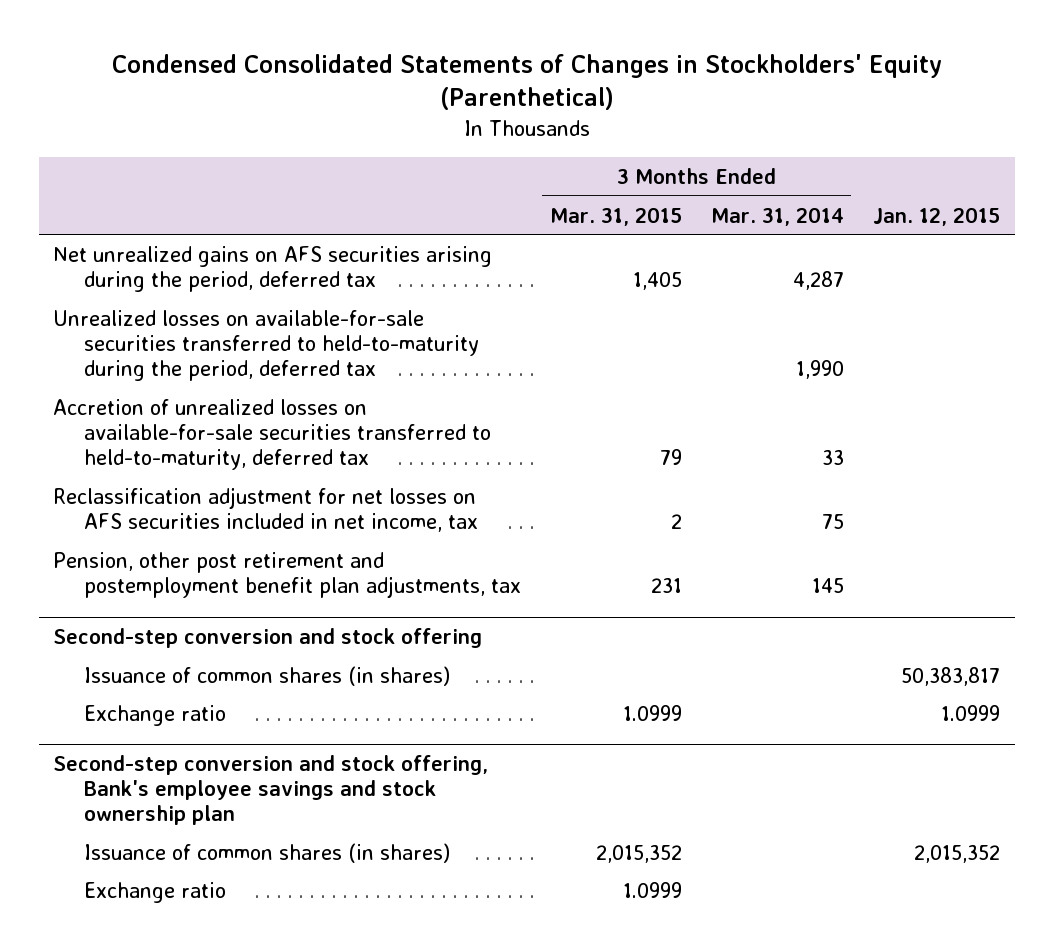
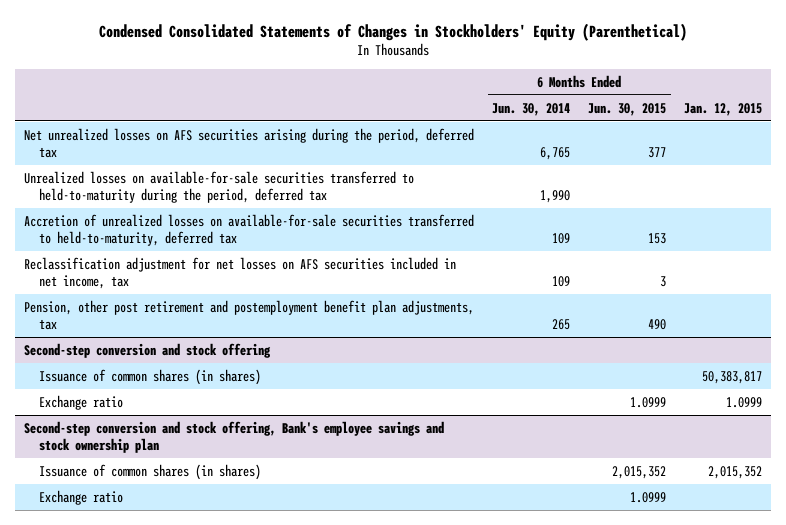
- | 3 Months Ended Mar. 31, 2015 | 3 Months Ended Mar. 31, 2014 | Jan. 12, 2015
+ | 6 Months Ended Jun. 30, 2014 | 6 Months Ended Jun. 30, 2015 | Jan. 12, 2015
- Net unrealized gains on AFS securities arising during the period, deferred tax | 1,405 | 4,287 |
+ Net unrealized losses on AFS securities arising during the period, deferred tax | 6,765 | 377 |

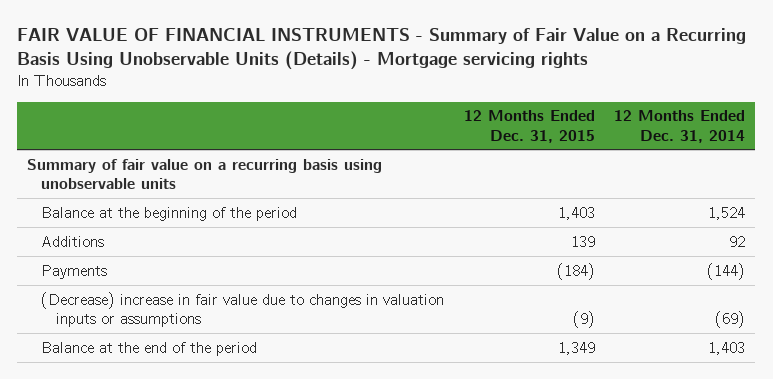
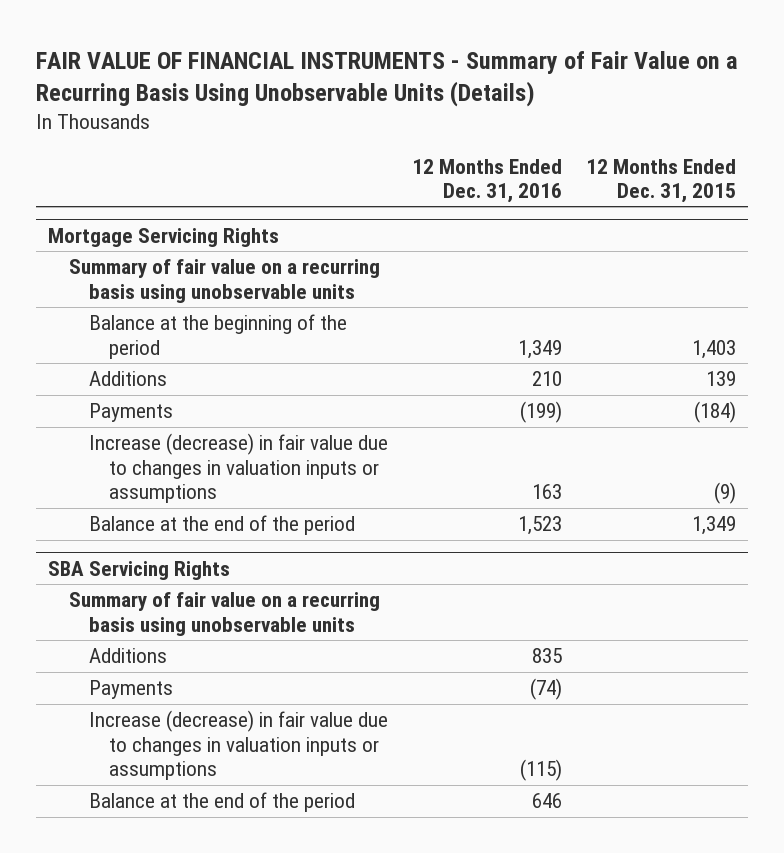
- FAIR VALUE OF FINANCIAL INSTRUMENTS - Summary of Fair Value on a Recurring Basis Using Unobservable Units (Details) - Mortgage servicing rights
+ FAIR VALUE OF FINANCIAL INSTRUMENTS - Summary of Fair Value on a Recurring Basis Using Unobservable Units (Details)
- | 12 Months Ended Dec. 31, 2015 | 12 Months Ended Dec. 31, 2014
+ | 12 Months Ended Dec. 31, 2016 | 12 Months Ended Dec. 31, 2015
+ Mortgage Servicing Rights
- (Decrease) increase in fair value due to changes in valuation inputs or assumptions | (9) | (69)
+ Increase (decrease) in fair value due to changes in valuation inputs or assumptions | 163 | (9)
+ SBA Servicing Rights
+ Summary of fair value on a recurring basis using unobservable units
+ Additions | 835 |
+ Payments | (74) |
+ Increase (decrease) in fair value due to changes in valuation inputs or assumptions | (115) |
+ Balance at the end of the period | 646 |

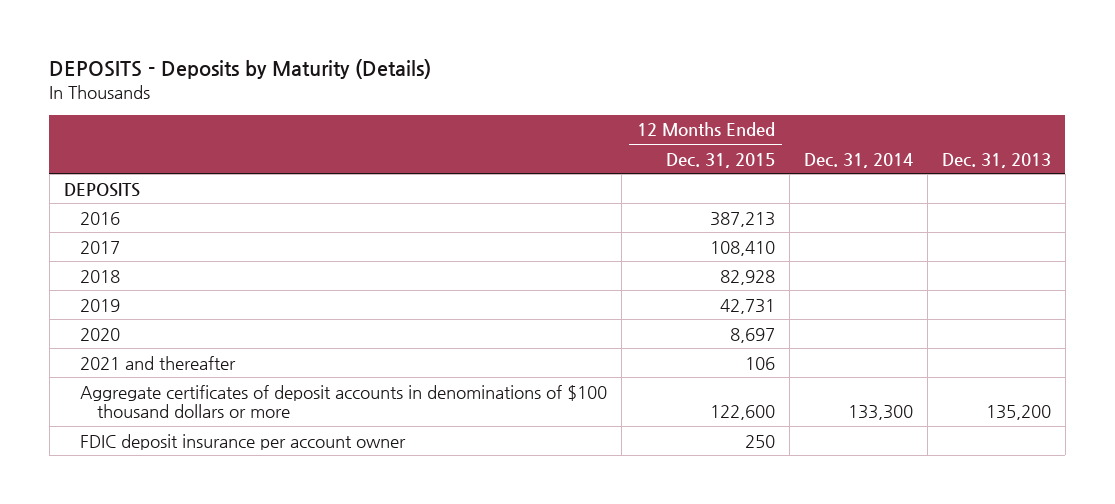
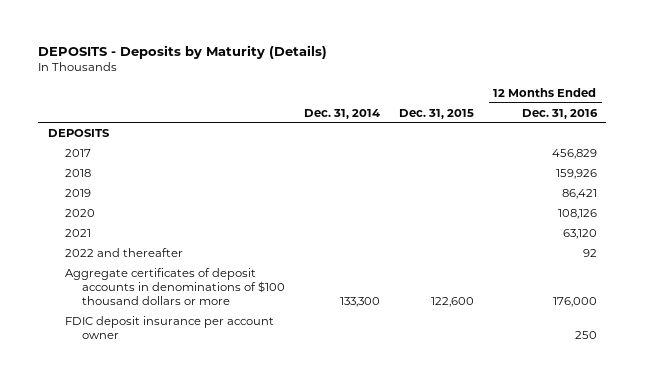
- | 12 Months Ended Dec. 31, 2015 | Dec. 31, 2014 | Dec. 31, 2013
+ | Dec. 31, 2014 | Dec. 31, 2015 | 12 Months Ended Dec. 31, 2016
- 2016 | 387,213 | |
- 2021 and thereafter | 106 | |
+ 2021 | | | 63,120
+ 2022 and thereafter | | | 92

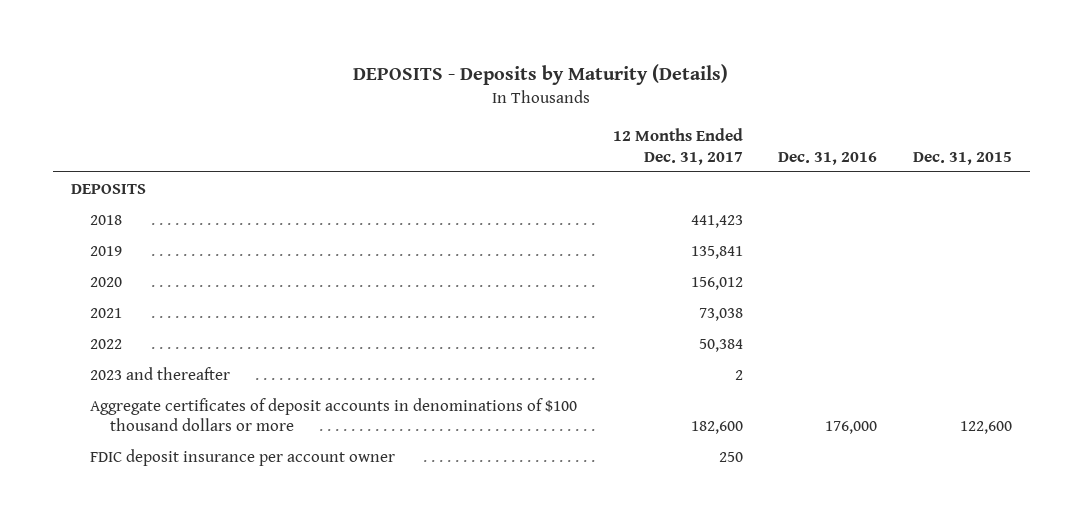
- | Dec. 31, 2014 | Dec. 31, 2015 | 12 Months Ended Dec. 31, 2016
+ | 12 Months Ended Dec. 31, 2017 | Dec. 31, 2016 | Dec. 31, 2015
- 2017 | | | 456,829
- 2022 and thereafter | | | 92
+ 2022 | 50,384 | |
+ 2023 and thereafter | 2 | |

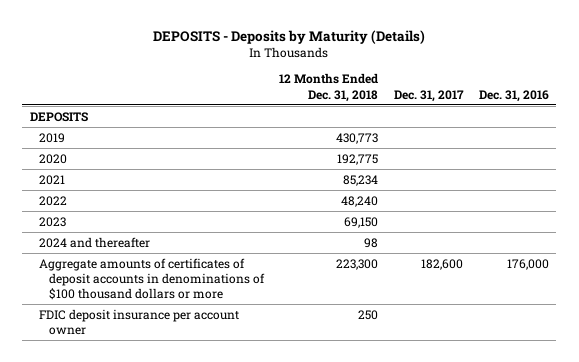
- | 12 Months Ended Dec. 31, 2017 | Dec. 31, 2016 | Dec. 31, 2015
+ | 12 Months Ended Dec. 31, 2018 | Dec. 31, 2017 | Dec. 31, 2016
- 2018 | 441,423 | |
- 2023 and thereafter | 2 | |
- Aggregate certificates of deposit accounts in denominations of $100 thousand dollars or more | 182,600 | 176,000 | 122,600
+ 2023 | 69,150 | |
+ 2024 and thereafter | 98 | |
+ Aggregate amounts of certificates of deposit accounts in denominations of $100 thousand dollars or more | 223,300 | 182,600 | 176,000

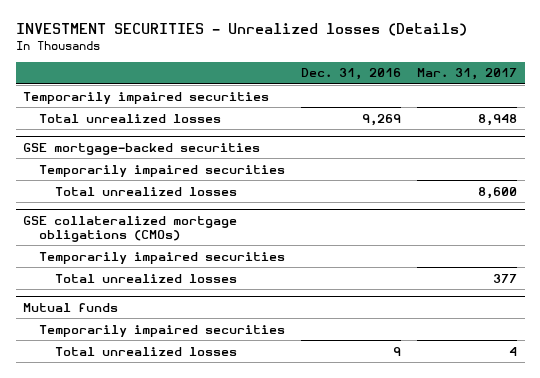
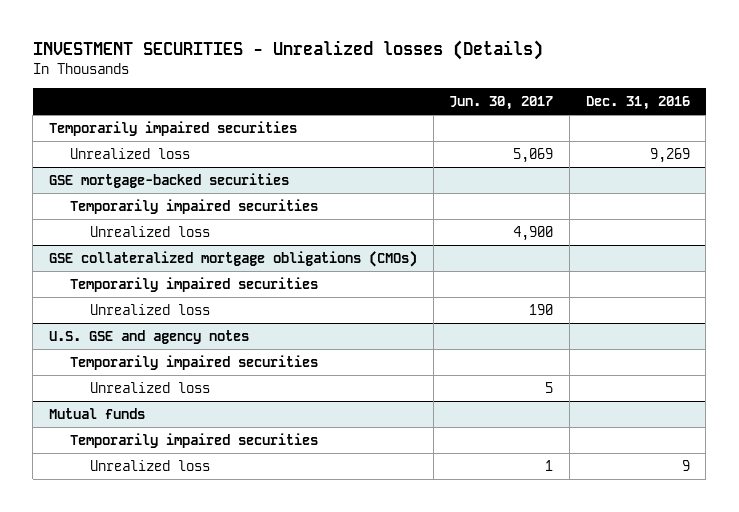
- | Dec. 31, 2016 | Mar. 31, 2017
+ | Jun. 30, 2017 | Dec. 31, 2016
- Total unrealized losses | 9,269 | 8,948
+ Unrealized loss | 5,069 | 9,269
@ GSE mortgage-backed securities
- Total unrealized losses | | 8,600
+ Unrealized loss | 4,900 |
@ GSE collateralized mortgage obligations (CMOs)
- Total unrealized losses | | 377
+ Unrealized loss | 190 |
+ U.S. GSE and agency notes
+ Temporarily impaired securities
+ Unrealized loss | 5 |
@ Mutual funds
- Total unrealized losses | 9 | 4
+ Unrealized loss | 1 | 9

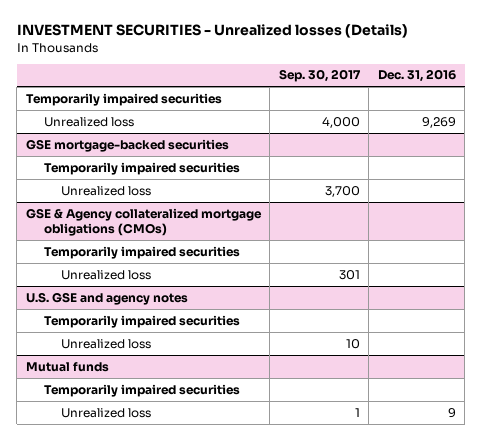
- | Jun. 30, 2017 | Dec. 31, 2016
+ | Sep. 30, 2017 | Dec. 31, 2016
- GSE collateralized mortgage obligations (CMOs)
+ GSE & Agency collateralized mortgage obligations (CMOs)

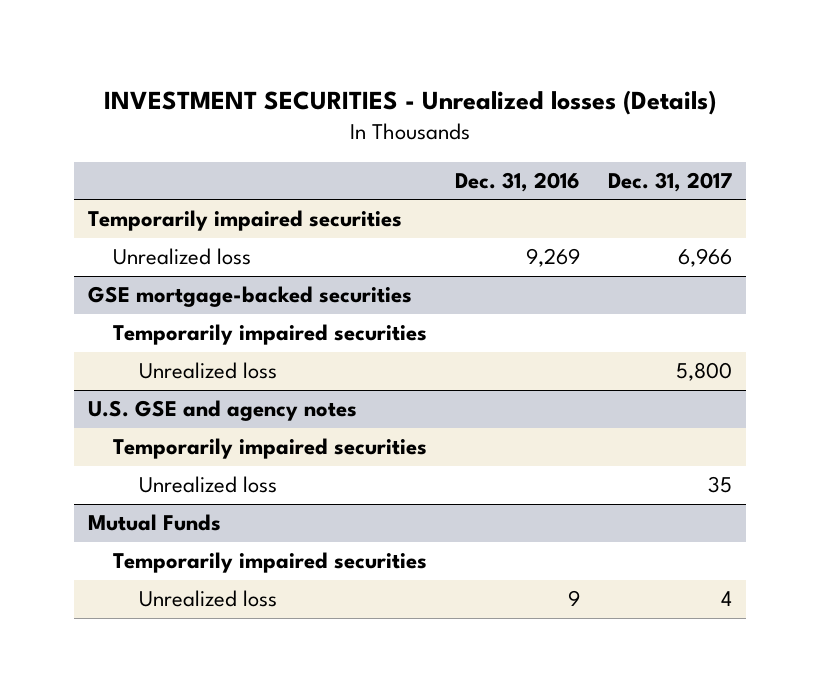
- | Sep. 30, 2017 | Dec. 31, 2016
+ | Dec. 31, 2016 | Dec. 31, 2017
- GSE & Agency collateralized mortgage obligations (CMOs)
- Temporarily impaired securities
- Unrealized loss | 301 |
- Mutual funds
+ Mutual Funds

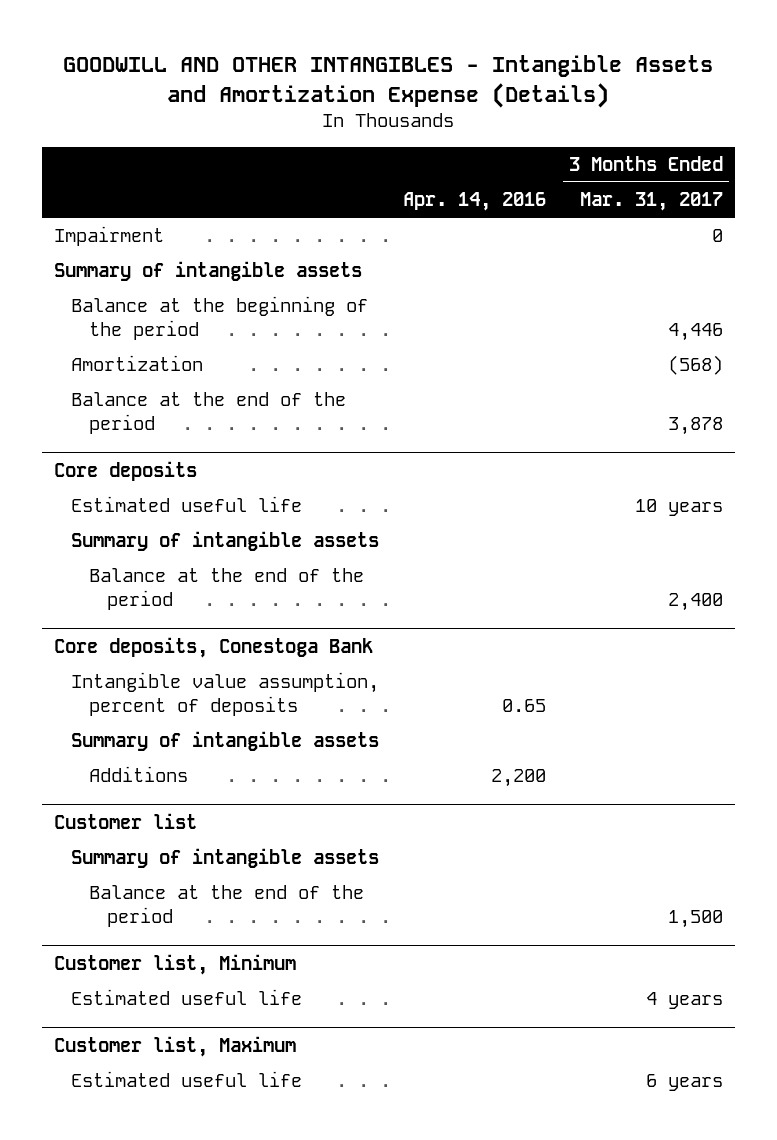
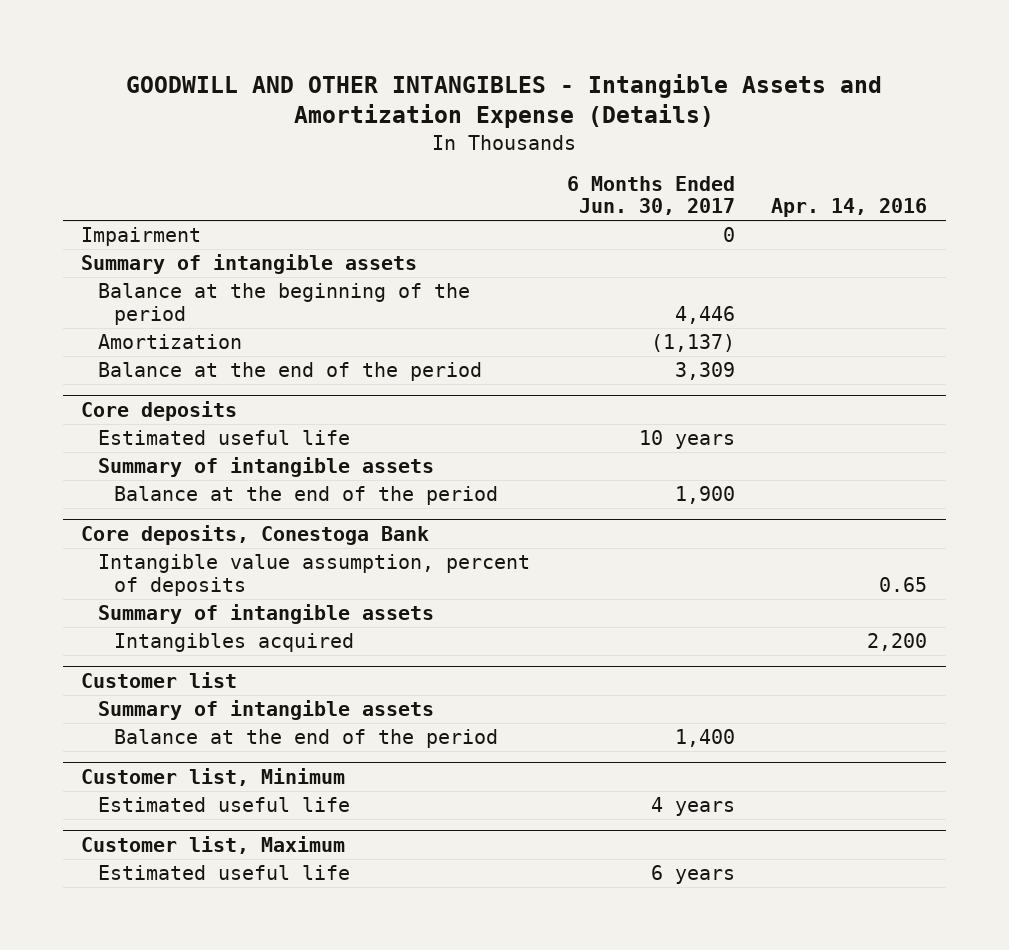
- | Apr. 14, 2016 | 3 Months Ended Mar. 31, 2017
+ | 6 Months Ended Jun. 30, 2017 | Apr. 14, 2016
@ Core deposits, Conestoga Bank
- Additions | 2,200 |
+ Intangibles acquired | | 2,200

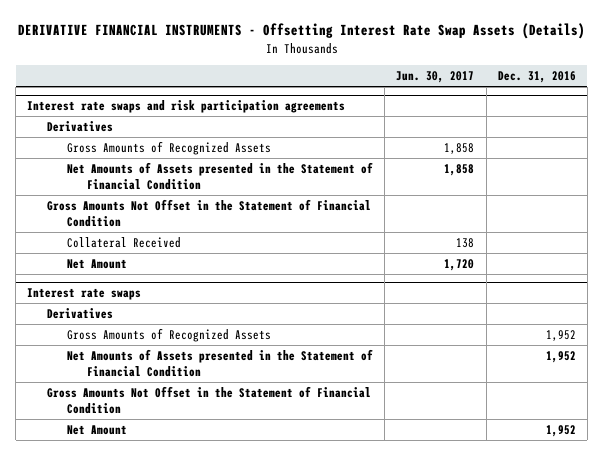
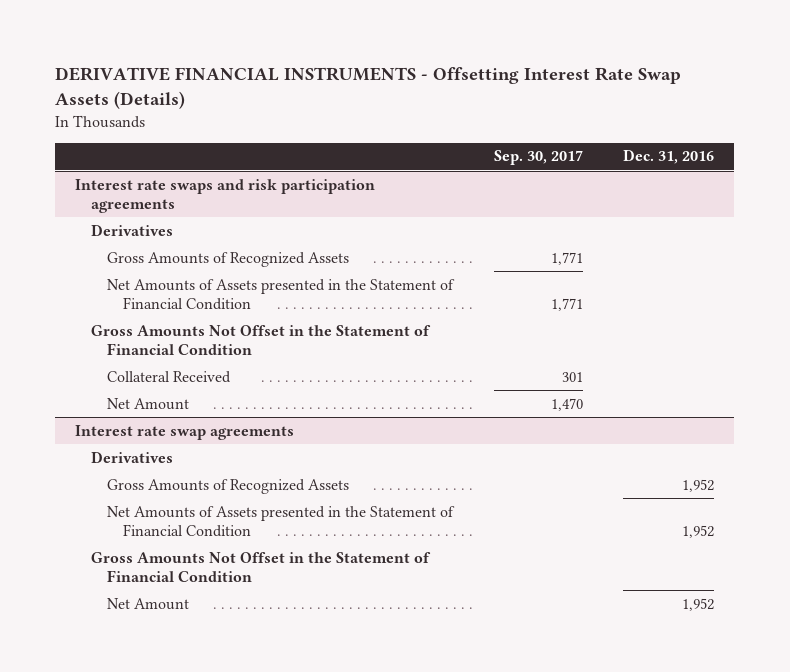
- | Jun. 30, 2017 | Dec. 31, 2016
+ | Sep. 30, 2017 | Dec. 31, 2016
- Interest rate swaps
+ Interest rate swap agreements

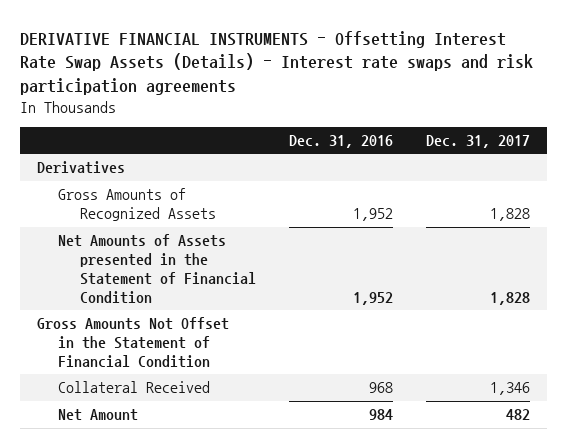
- DERIVATIVE FINANCIAL INSTRUMENTS - Offsetting Interest Rate Swap Assets (Details)
+ DERIVATIVE FINANCIAL INSTRUMENTS - Offsetting Interest Rate Swap Assets (Details) - Interest rate swaps and risk participation agreements
- | Sep. 30, 2017 | Dec. 31, 2016
+ | Dec. 31, 2016 | Dec. 31, 2017
- Interest rate swaps and risk participation agreements
- Derivatives
- Gross Amounts of Recognized Assets | 1,771 |
- Net Amounts of Assets presented in the Statement of Financial Condition | 1,771 |
- Gross Amounts Not Offset in the Statement of Financial Condition
- Collateral Received | 301 |
- Net Amount | 1,470 |
- Interest rate swap agreements
- Net Amount | | 1,952
+ Collateral Received | 968 | 1,346
+ Net Amount | 984 | 482

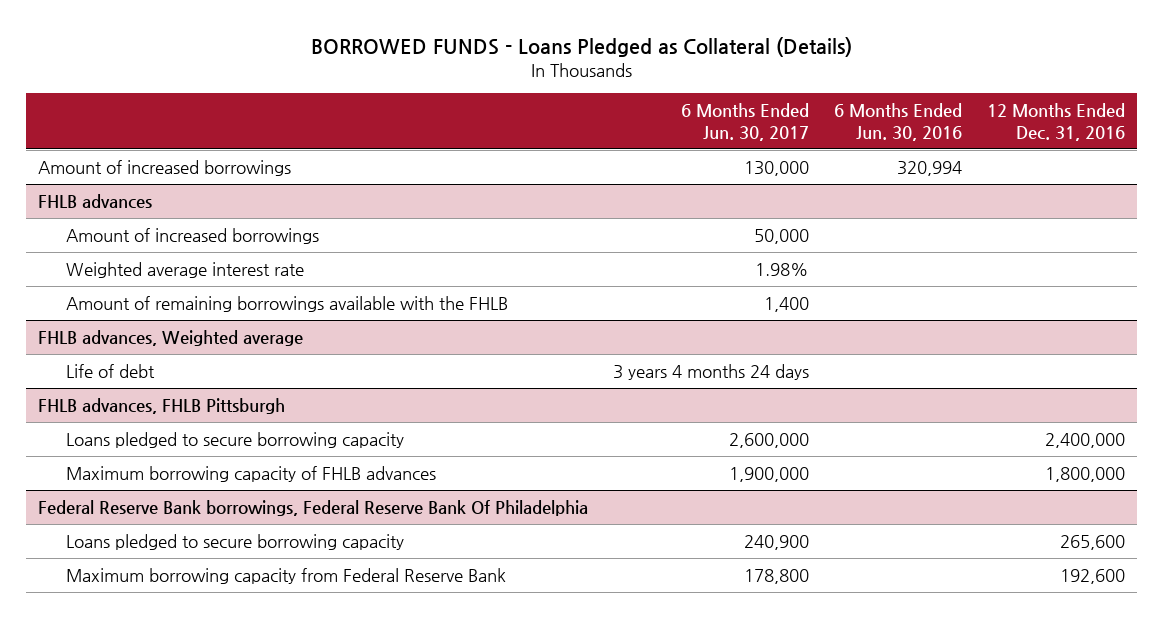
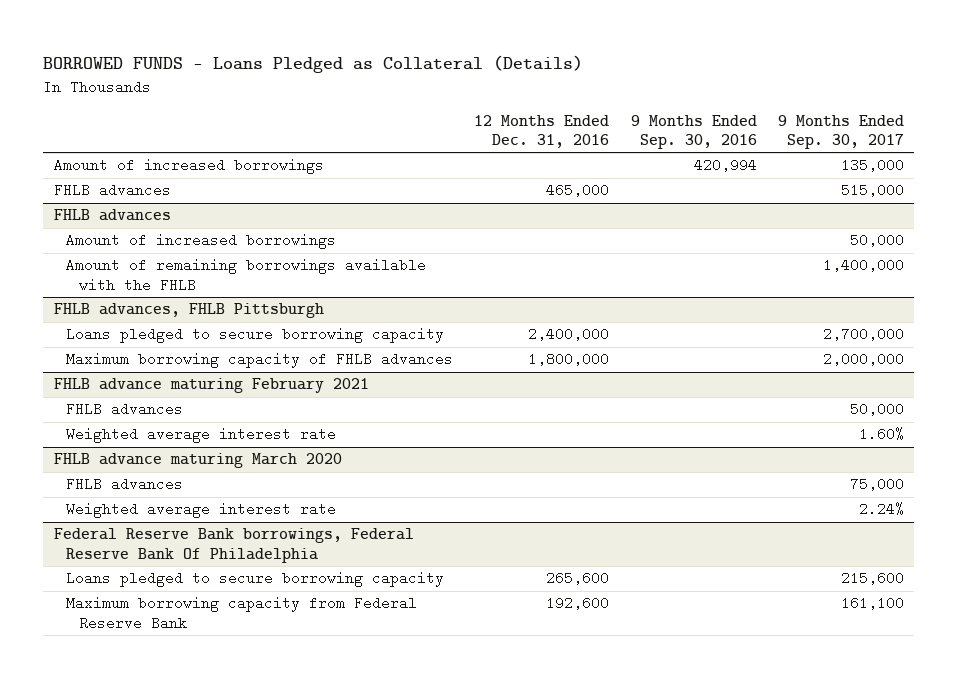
- | 6 Months Ended Jun. 30, 2017 | 6 Months Ended Jun. 30, 2016 | 12 Months Ended Dec. 31, 2016
+ | 12 Months Ended Dec. 31, 2016 | 9 Months Ended Sep. 30, 2016 | 9 Months Ended Sep. 30, 2017
+ FHLB advances | 465,000 | | 515,000
@ FHLB advances
- Weighted average interest rate | 1.98% | |
- FHLB advances, Weighted average
- Life of debt | 3 years 4 months 24 days | |
+ FHLB advance maturing February 2021
+ FHLB advances | | | 50,000
+ Weighted average interest rate | | | 1.60%
+ FHLB advance maturing March 2020
+ FHLB advances | | | 75,000
+ Weighted average interest rate | | | 2.24%

